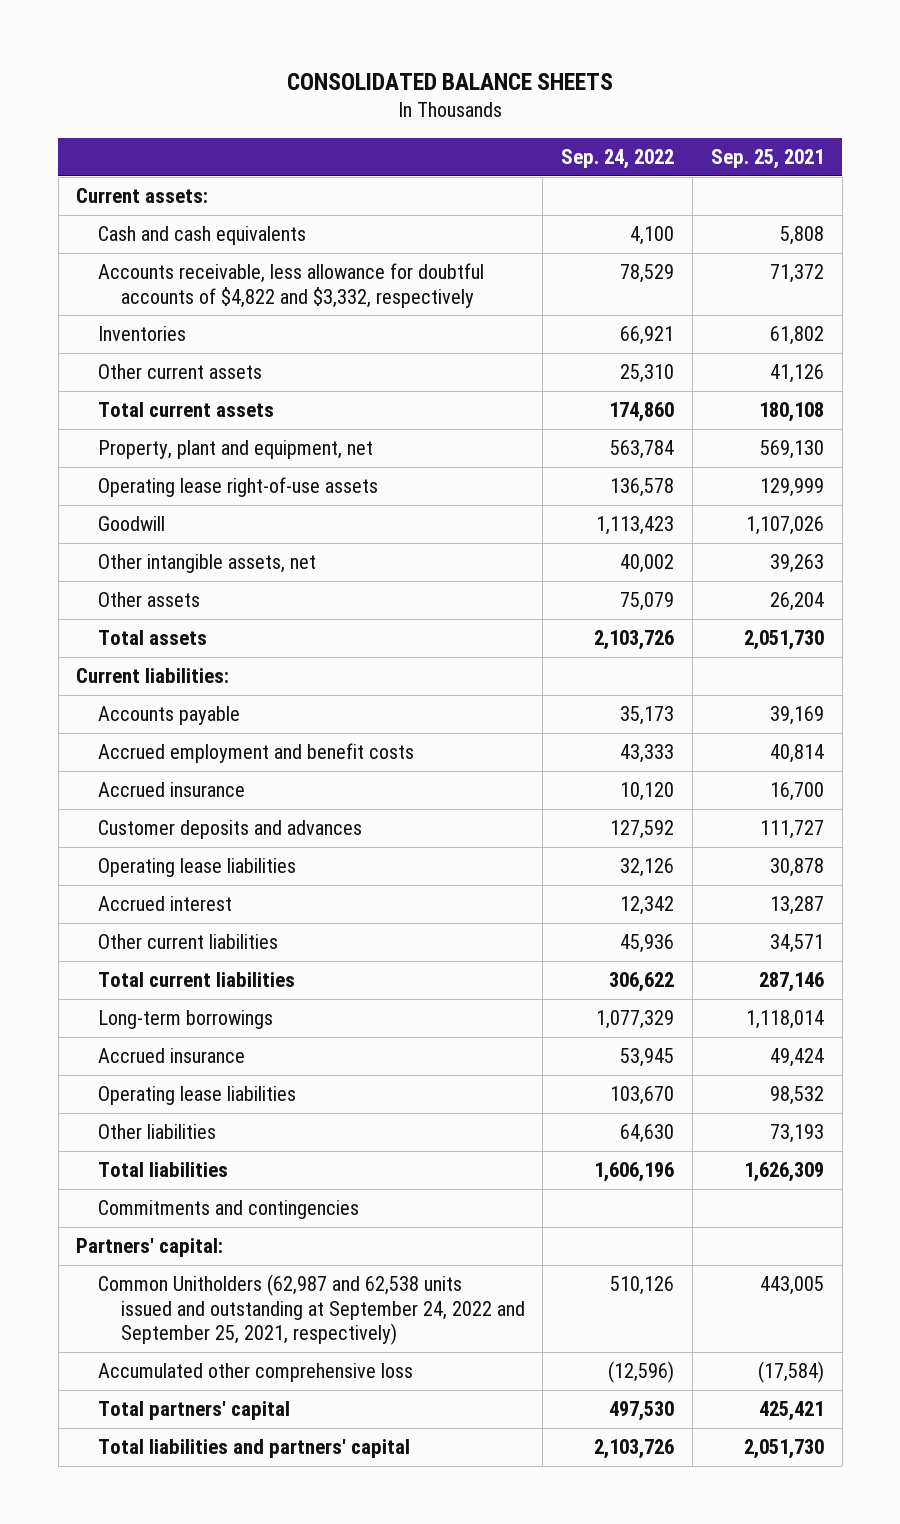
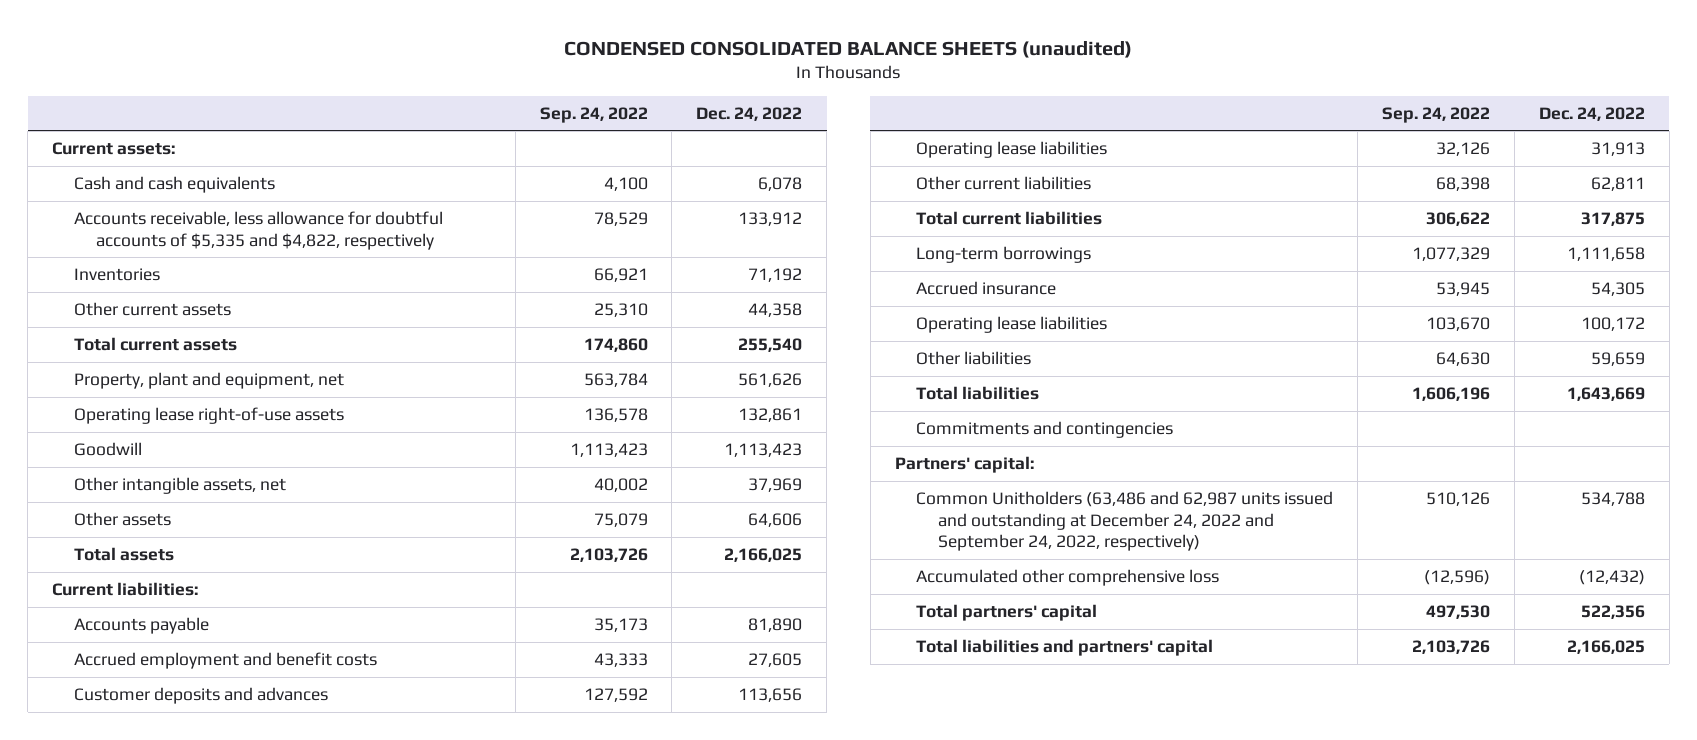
- CONSOLIDATED BALANCE SHEETS
+ CONDENSED CONSOLIDATED BALANCE SHEETS (unaudited)
- | Sep. 24, 2022 | Sep. 25, 2021
+ | Sep. 24, 2022 | Dec. 24, 2022
- Accounts receivable, less allowance for doubtful accounts of $4,822 and $3,332, respectively | 78,529 | 71,372
+ Accounts receivable, less allowance for doubtful accounts of $5,335 and $4,822, respectively | 78,529 | 133,912
- Accrued insurance | 10,120 | 16,700
- Accrued interest | 12,342 | 13,287
- Other current liabilities | 45,936 | 34,571
+ Other current liabilities | 68,398 | 62,811
- Common Unitholders (62,987 and 62,538 units issued and outstanding at September 24, 2022 and September 25, 2021, respectively) | 510,126 | 443,005
+ Common Unitholders (63,486 and 62,987 units issued and outstanding at December 24, 2022 and September 24, 2022, respectively) | 510,126 | 534,788

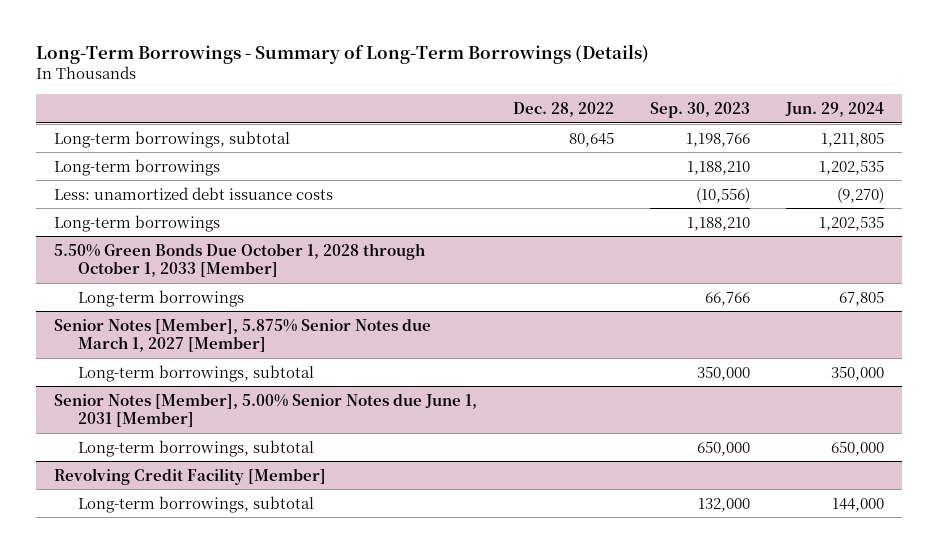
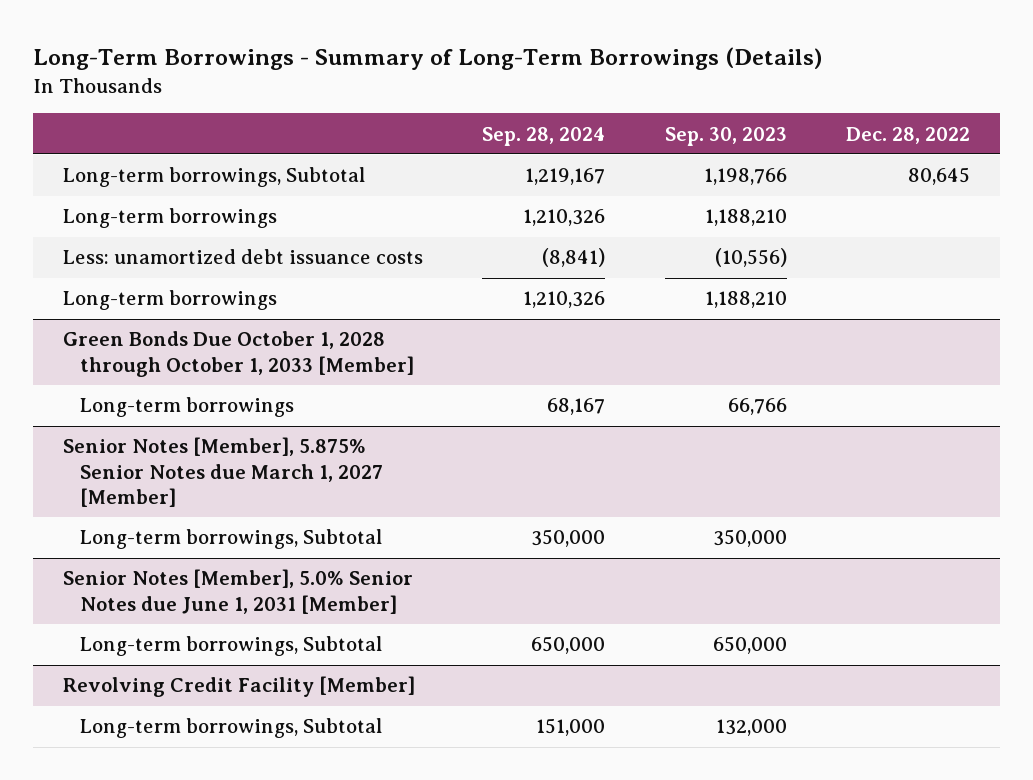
- | Dec. 28, 2022 | Sep. 30, 2023 | Jun. 29, 2024
+ | Sep. 28, 2024 | Sep. 30, 2023 | Dec. 28, 2022
- Long-term borrowings, subtotal | 80,645 | 1,198,766 | 1,211,805
+ Long-term borrowings, Subtotal | 1,219,167 | 1,198,766 | 80,645
- 5.50% Green Bonds Due October 1, 2028 through October 1, 2033 [Member]
+ Green Bonds Due October 1, 2028 through October 1, 2033 [Member]
@ Senior Notes [Member], 5.875% Senior Notes due March 1, 2027 [Member]
- Long-term borrowings, subtotal | | 350,000 | 350,000
- Senior Notes [Member], 5.00% Senior Notes due June 1, 2031 [Member]
- Long-term borrowings, subtotal | | 650,000 | 650,000
@ Senior Notes [Member], 5.875% Senior Notes due March 1, 2027 [Member]
+ Long-term borrowings, Subtotal | 350,000 | 350,000 |
+ Senior Notes [Member], 5.0% Senior Notes due June 1, 2031 [Member]
+ Long-term borrowings, Subtotal | 650,000 | 650,000 |
@ Revolving Credit Facility [Member]
- Long-term borrowings, subtotal | | 132,000 | 144,000
+ Long-term borrowings, Subtotal | 151,000 | 132,000 |

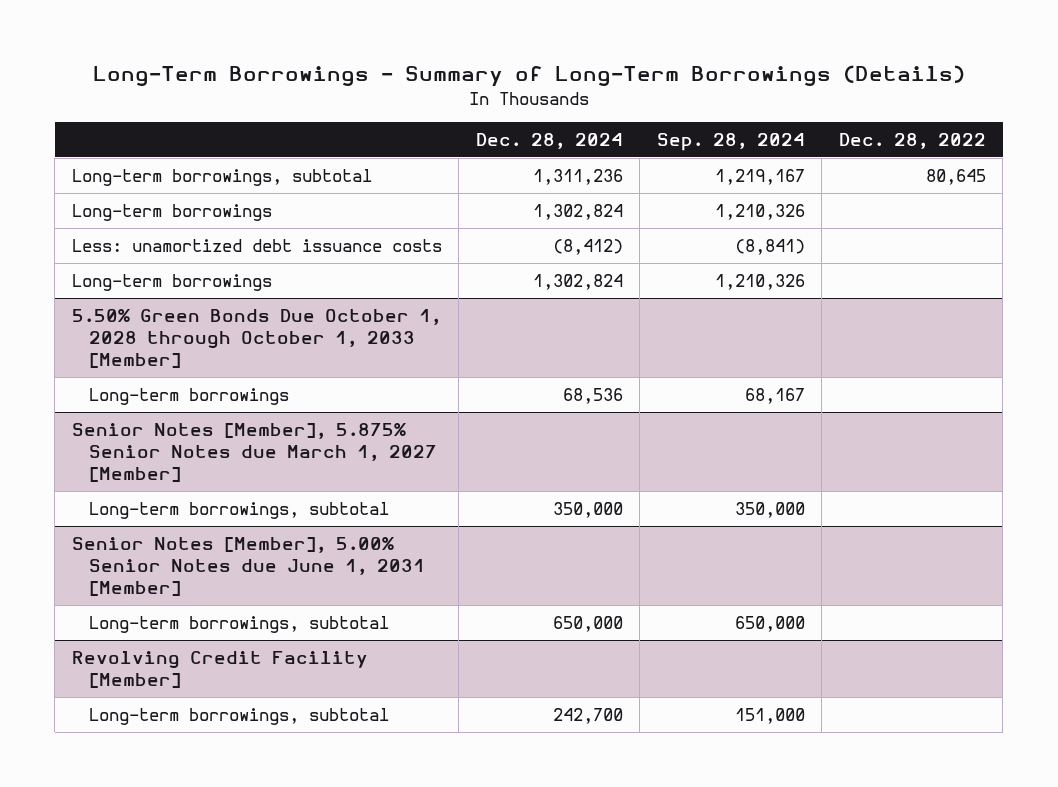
- | Sep. 28, 2024 | Sep. 30, 2023 | Dec. 28, 2022
+ | Dec. 28, 2024 | Sep. 28, 2024 | Dec. 28, 2022
- Long-term borrowings, Subtotal | 1,219,167 | 1,198,766 | 80,645
+ Long-term borrowings, subtotal | 1,311,236 | 1,219,167 | 80,645
- Green Bonds Due October 1, 2028 through October 1, 2033 [Member]
+ 5.50% Green Bonds Due October 1, 2028 through October 1, 2033 [Member]
@ Senior Notes [Member], 5.875% Senior Notes due March 1, 2027 [Member]
- Long-term borrowings, Subtotal | 350,000 | 350,000 |
- Senior Notes [Member], 5.0% Senior Notes due June 1, 2031 [Member]
- Long-term borrowings, Subtotal | 650,000 | 650,000 |
@ Senior Notes [Member], 5.875% Senior Notes due March 1, 2027 [Member]
+ Long-term borrowings, subtotal | 350,000 | 350,000 |
+ Senior Notes [Member], 5.00% Senior Notes due June 1, 2031 [Member]
+ Long-term borrowings, subtotal | 650,000 | 650,000 |
@ Revolving Credit Facility [Member]
- Long-term borrowings, Subtotal | 151,000 | 132,000 |
+ Long-term borrowings, subtotal | 242,700 | 151,000 |

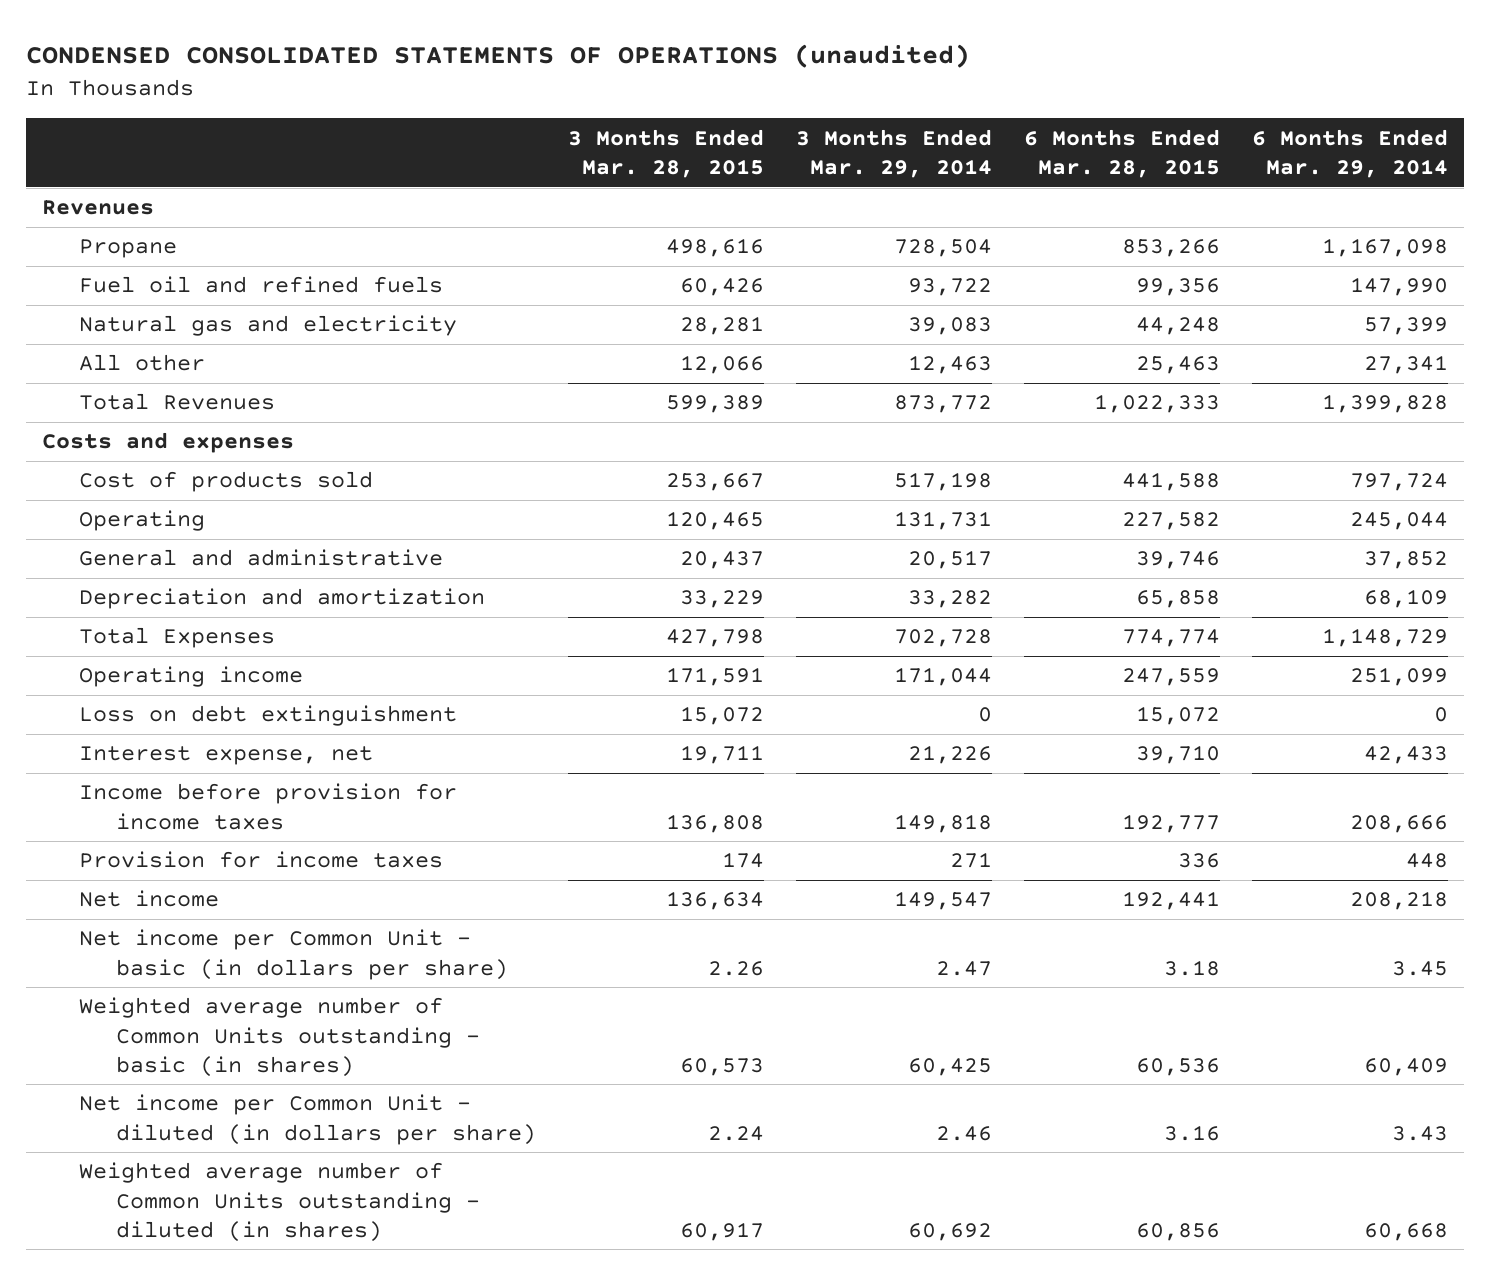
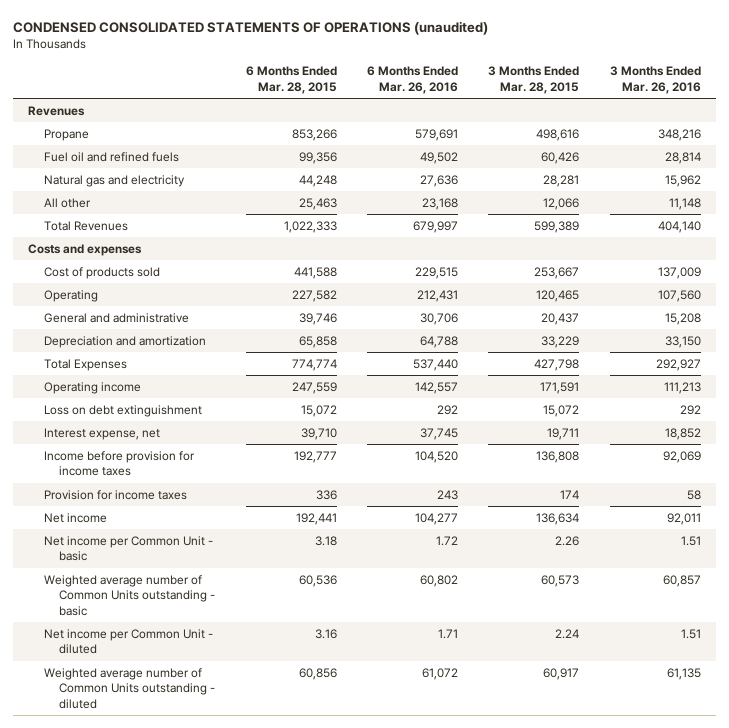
- | 3 Months Ended Mar. 28, 2015 | 3 Months Ended Mar. 29, 2014 | 6 Months Ended Mar. 28, 2015 | 6 Months Ended Mar. 29, 2014
+ | 6 Months Ended Mar. 28, 2015 | 6 Months Ended Mar. 26, 2016 | 3 Months Ended Mar. 28, 2015 | 3 Months Ended Mar. 26, 2016
- Net income per Common Unit - basic (in dollars per share) | 2.26 | 2.47 | 3.18 | 3.45
- Weighted average number of Common Units outstanding - basic (in shares) | 60,573 | 60,425 | 60,536 | 60,409
- Net income per Common Unit - diluted (in dollars per share) | 2.24 | 2.46 | 3.16 | 3.43
- Weighted average number of Common Units outstanding - diluted (in shares) | 60,917 | 60,692 | 60,856 | 60,668
+ Net income per Common Unit - basic | 3.18 | 1.72 | 2.26 | 1.51
+ Weighted average number of Common Units outstanding - basic | 60,536 | 60,802 | 60,573 | 60,857
+ Net income per Common Unit - diluted | 3.16 | 1.71 | 2.24 | 1.51
+ Weighted average number of Common Units outstanding - diluted | 60,856 | 61,072 | 60,917 | 61,135

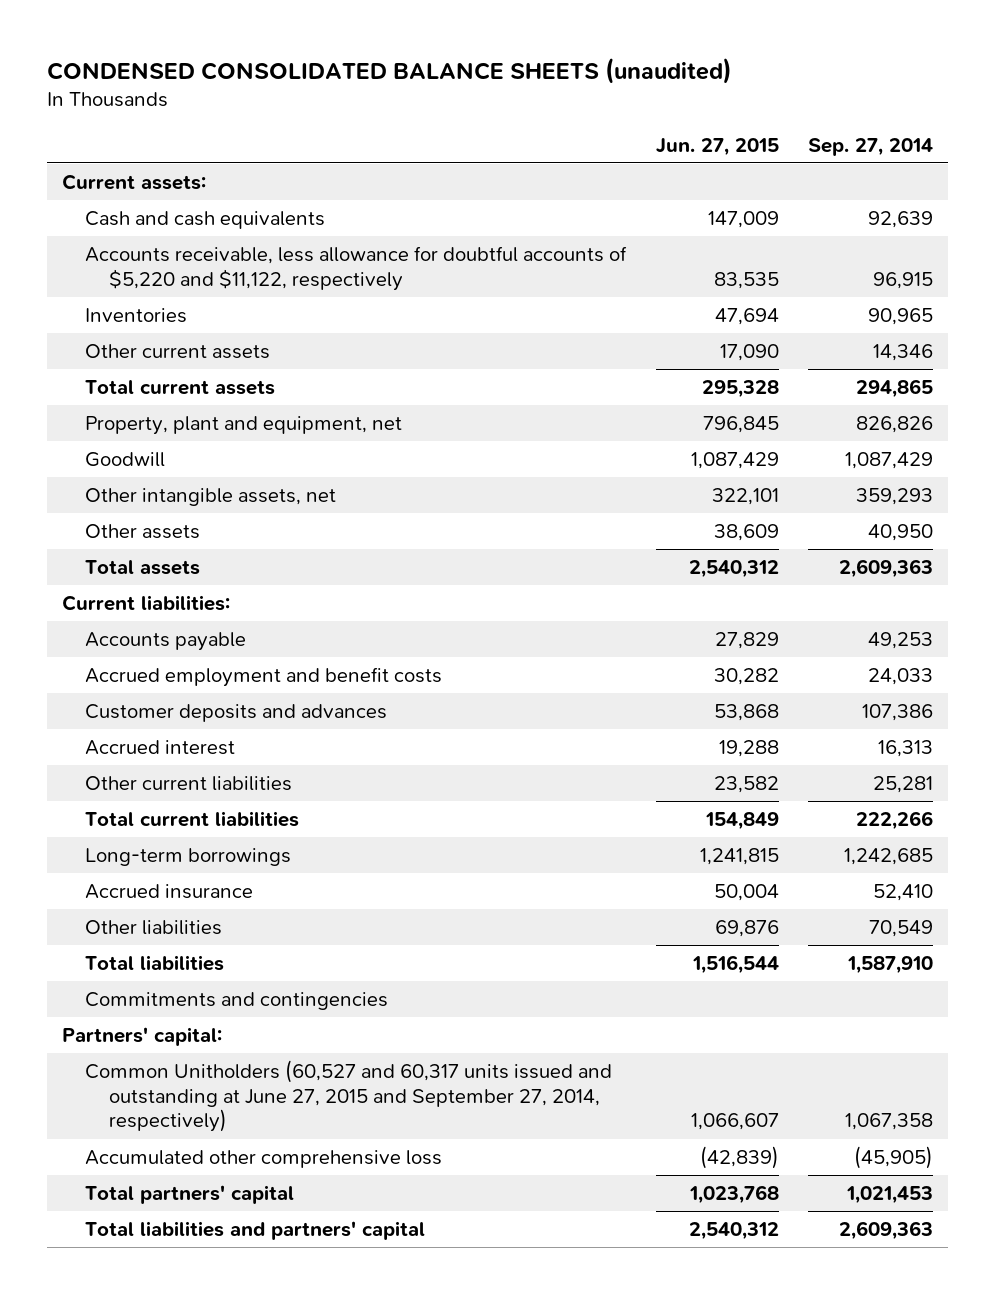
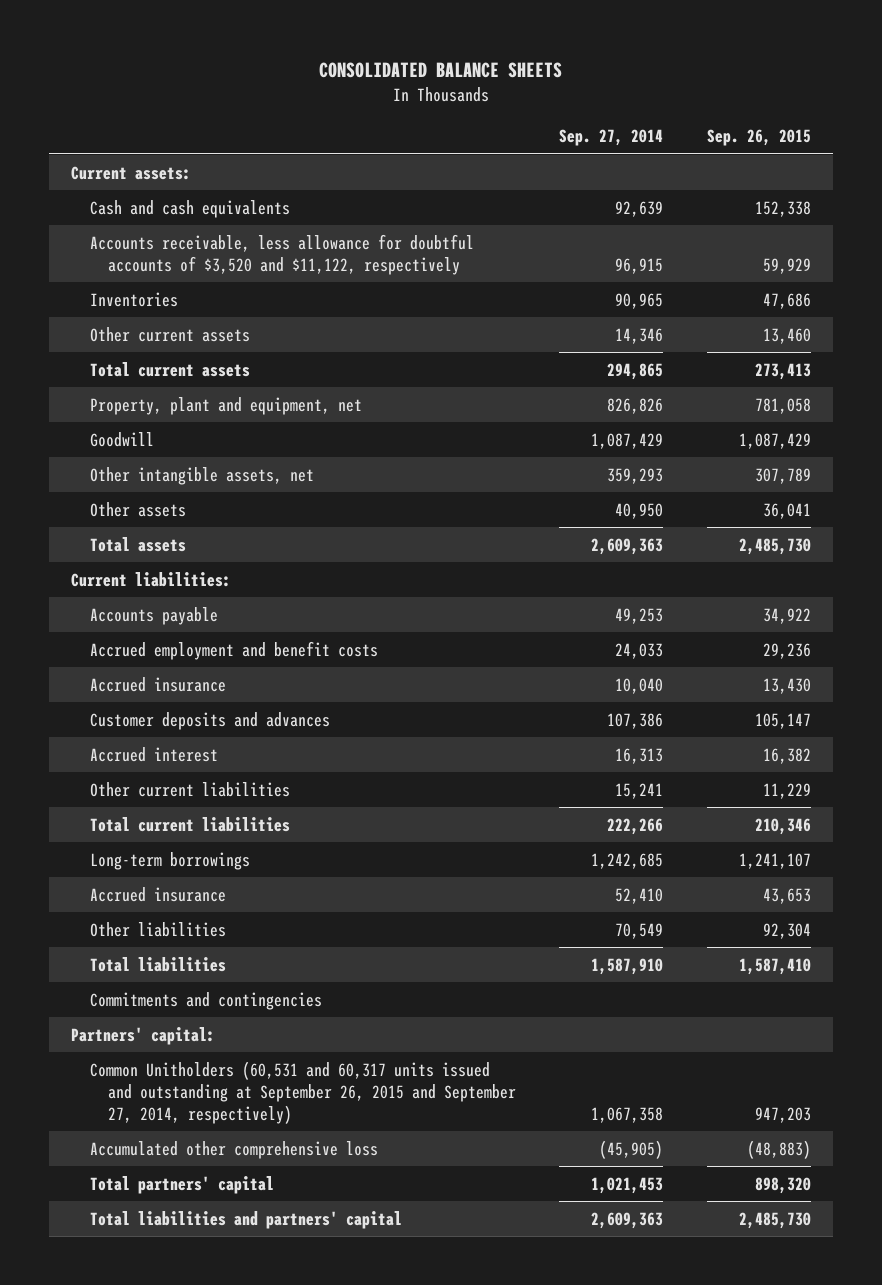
- CONDENSED CONSOLIDATED BALANCE SHEETS (unaudited)
+ CONSOLIDATED BALANCE SHEETS
- | Jun. 27, 2015 | Sep. 27, 2014
+ | Sep. 27, 2014 | Sep. 26, 2015
- Accounts receivable, less allowance for doubtful accounts of $5,220 and $11,122, respectively | 83,535 | 96,915
+ Accounts receivable, less allowance for doubtful accounts of $3,520 and $11,122, respectively | 96,915 | 59,929
+ Accrued insurance | 10,040 | 13,430
- Other current liabilities | 23,582 | 25,281
+ Other current liabilities | 15,241 | 11,229
- Common Unitholders (60,527 and 60,317 units issued and outstanding at June 27, 2015 and September 27, 2014, respectively) | 1,066,607 | 1,067,358
+ Common Unitholders (60,531 and 60,317 units issued and outstanding at September 26, 2015 and September 27, 2014, respectively) | 1,067,358 | 947,203

